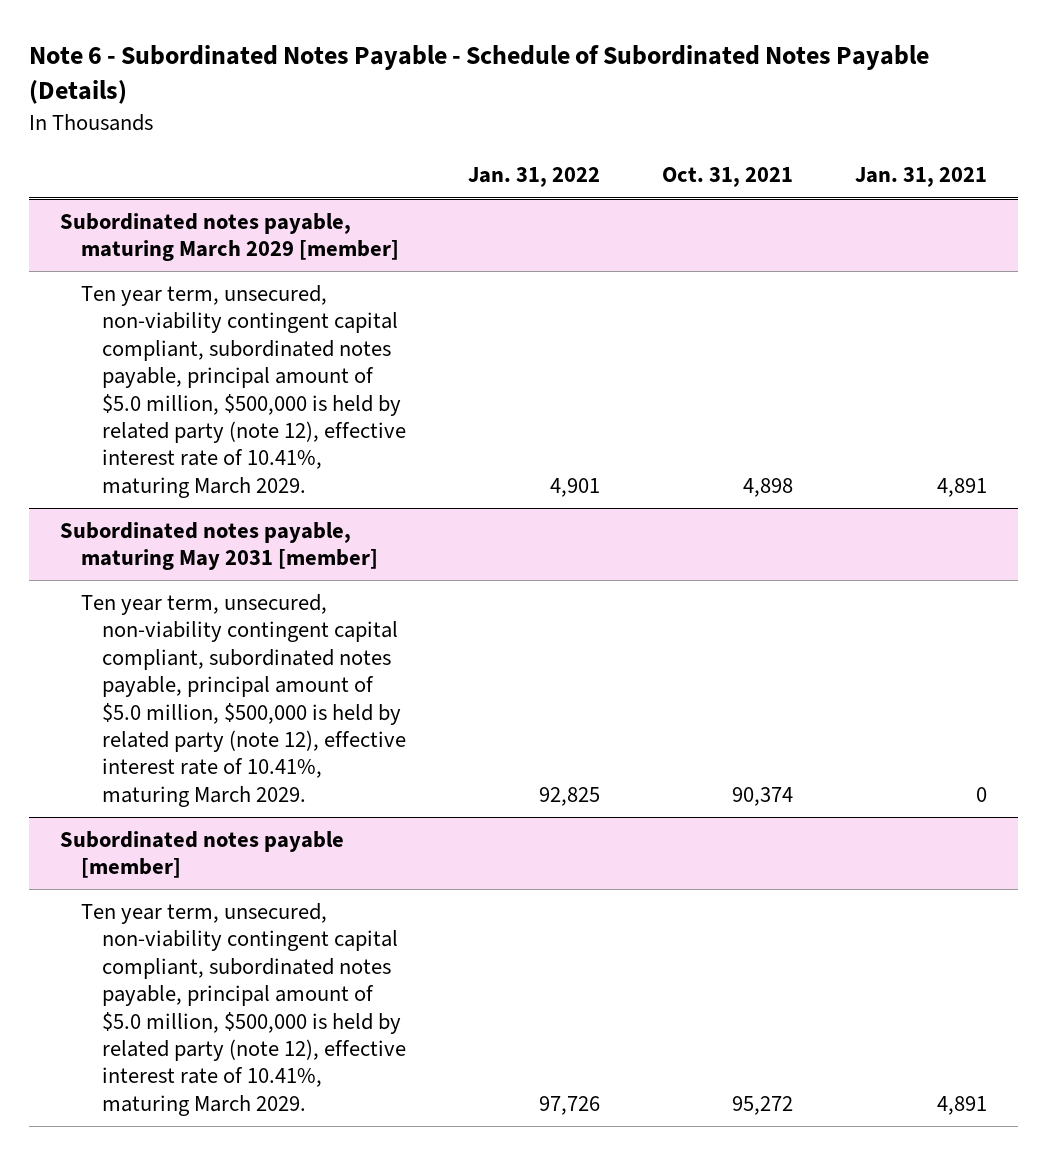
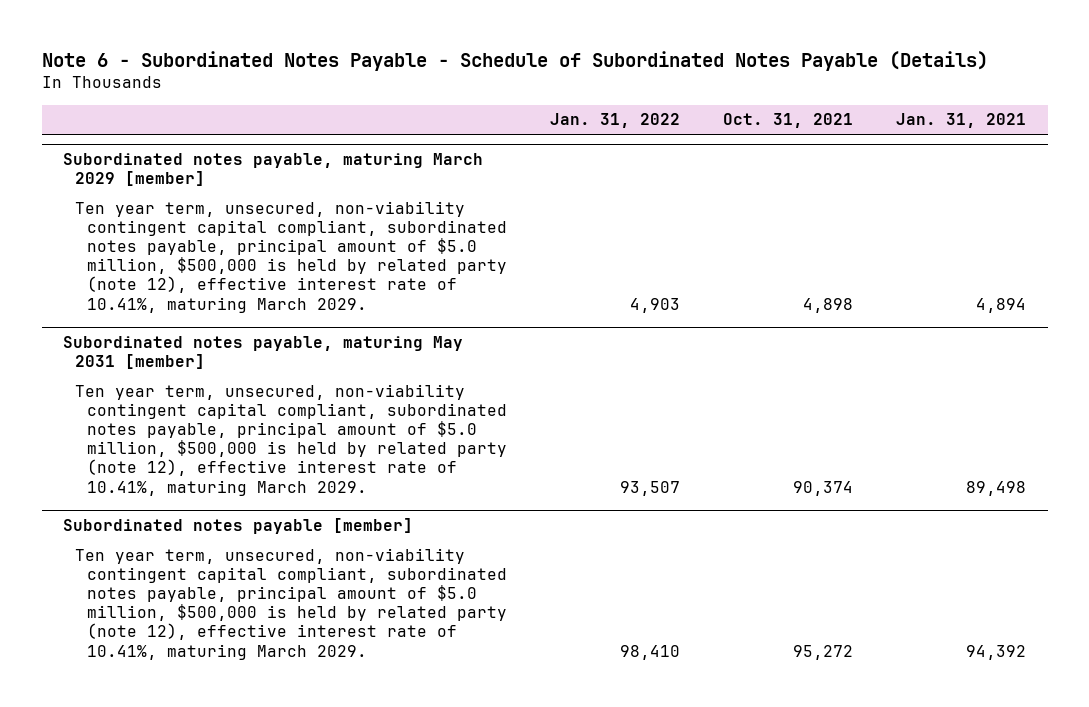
@ Subordinated notes payable, maturing March 2029 [member]
- Ten year term, unsecured, non-viability contingent capital compliant, subordinated notes payable, principal amount of $5.0 million, $500,000 is held by related party (note 12), effective interest rate of 10.41%, maturing March 2029. | 4,901 | 4,898 | 4,891
+ Ten year term, unsecured, non-viability contingent capital compliant, subordinated notes payable, principal amount of $5.0 million, $500,000 is held by related party (note 12), effective interest rate of 10.41%, maturing March 2029. | 4,903 | 4,898 | 4,894
@ Subordinated notes payable, maturing May 2031 [member]
- Ten year term, unsecured, non-viability contingent capital compliant, subordinated notes payable, principal amount of $5.0 million, $500,000 is held by related party (note 12), effective interest rate of 10.41%, maturing March 2029. | 92,825 | 90,374 | 0
+ Ten year term, unsecured, non-viability contingent capital compliant, subordinated notes payable, principal amount of $5.0 million, $500,000 is held by related party (note 12), effective interest rate of 10.41%, maturing March 2029. | 93,507 | 90,374 | 89,498
@ Subordinated notes payable [member]
- Ten year term, unsecured, non-viability contingent capital compliant, subordinated notes payable, principal amount of $5.0 million, $500,000 is held by related party (note 12), effective interest rate of 10.41%, maturing March 2029. | 97,726 | 95,272 | 4,891
+ Ten year term, unsecured, non-viability contingent capital compliant, subordinated notes payable, principal amount of $5.0 million, $500,000 is held by related party (note 12), effective interest rate of 10.41%, maturing March 2029. | 98,410 | 95,272 | 94,392

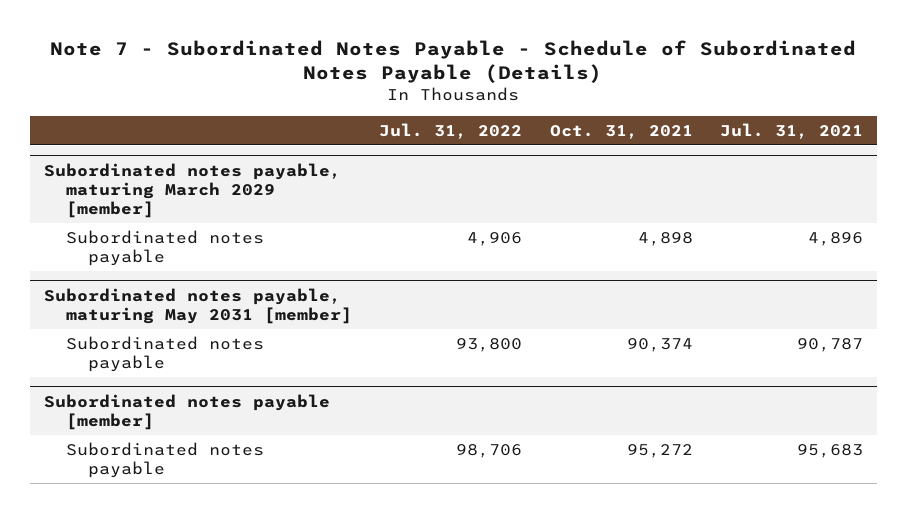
- Note 6 - Subordinated Notes Payable - Schedule of Subordinated Notes Payable (Details)
+ Note 7 - Subordinated Notes Payable - Schedule of Subordinated Notes Payable (Details)
- | Jan. 31, 2022 | Oct. 31, 2021 | Jan. 31, 2021
+ | Jul. 31, 2022 | Oct. 31, 2021 | Jul. 31, 2021
@ Subordinated notes payable, maturing March 2029 [member]
- Ten year term, unsecured, non-viability contingent capital compliant, subordinated notes payable, principal amount of $5.0 million, $500,000 is held by related party (note 12), effective interest rate of 10.41%, maturing March 2029. | 4,903 | 4,898 | 4,894
+ Subordinated notes payable | 4,906 | 4,898 | 4,896
@ Subordinated notes payable, maturing May 2031 [member]
- Ten year term, unsecured, non-viability contingent capital compliant, subordinated notes payable, principal amount of $5.0 million, $500,000 is held by related party (note 12), effective interest rate of 10.41%, maturing March 2029. | 93,507 | 90,374 | 89,498
+ Subordinated notes payable | 93,800 | 90,374 | 90,787
@ Subordinated notes payable [member]
- Ten year term, unsecured, non-viability contingent capital compliant, subordinated notes payable, principal amount of $5.0 million, $500,000 is held by related party (note 12), effective interest rate of 10.41%, maturing March 2029. | 98,410 | 95,272 | 94,392
+ Subordinated notes payable | 98,706 | 95,272 | 95,683

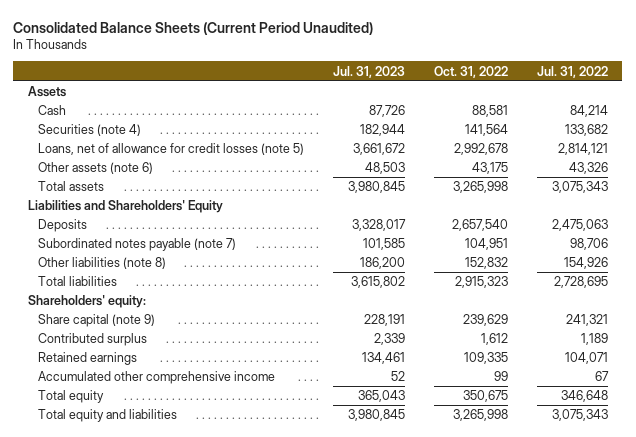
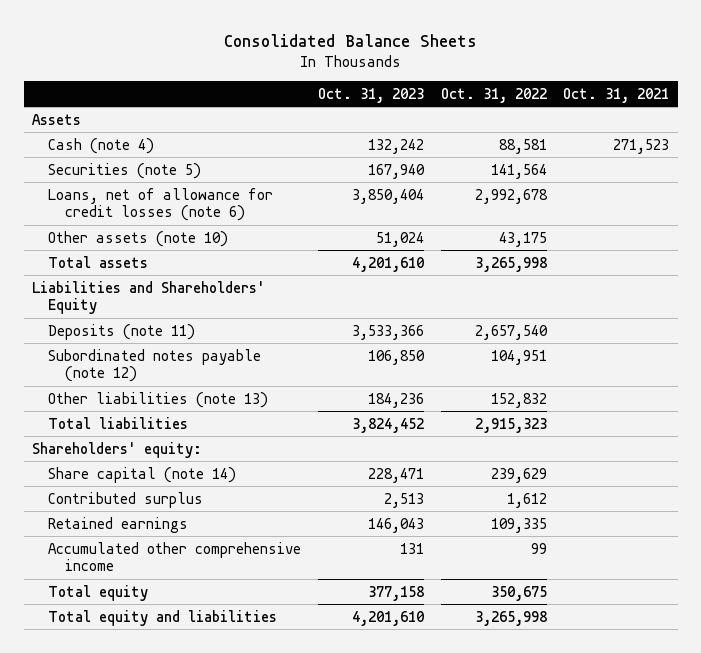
- Consolidated Balance Sheets (Current Period Unaudited)
+ Consolidated Balance Sheets
- | Jul. 31, 2023 | Oct. 31, 2022 | Jul. 31, 2022
+ | Oct. 31, 2023 | Oct. 31, 2022 | Oct. 31, 2021
- Cash | 87,726 | 88,581 | 84,214
- Securities (note 4) | 182,944 | 141,564 | 133,682
- Loans, net of allowance for credit losses (note 5) | 3,661,672 | 2,992,678 | 2,814,121
- Other assets (note 6) | 48,503 | 43,175 | 43,326
+ Cash (note 4) | 132,242 | 88,581 | 271,523
+ Securities (note 5) | 167,940 | 141,564 |
+ Loans, net of allowance for credit losses (note 6) | 3,850,404 | 2,992,678 |
+ Other assets (note 10) | 51,024 | 43,175 |
- Deposits | 3,328,017 | 2,657,540 | 2,475,063
- Subordinated notes payable (note 7) | 101,585 | 104,951 | 98,706
- Other liabilities (note 8) | 186,200 | 152,832 | 154,926
+ Deposits (note 11) | 3,533,366 | 2,657,540 |
+ Subordinated notes payable (note 12) | 106,850 | 104,951 |
+ Other liabilities (note 13) | 184,236 | 152,832 |
- Share capital (note 9) | 228,191 | 239,629 | 241,321
+ Share capital (note 14) | 228,471 | 239,629 |

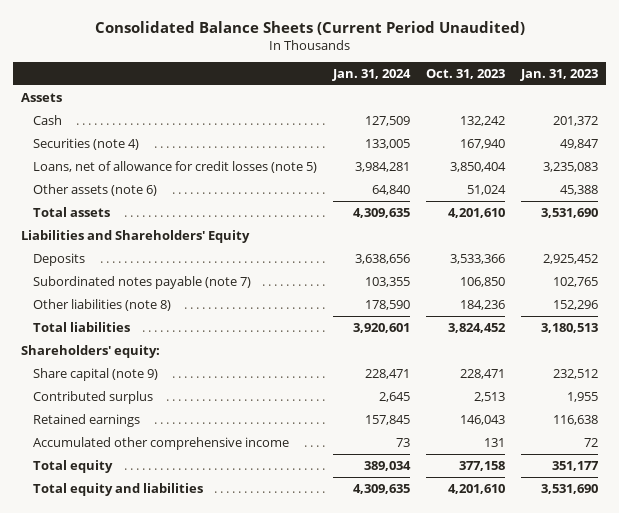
- Consolidated Balance Sheets
+ Consolidated Balance Sheets (Current Period Unaudited)
- | Oct. 31, 2023 | Oct. 31, 2022 | Oct. 31, 2021
+ | Jan. 31, 2024 | Oct. 31, 2023 | Jan. 31, 2023
- Cash (note 4) | 132,242 | 88,581 | 271,523
- Securities (note 5) | 167,940 | 141,564 |
- Loans, net of allowance for credit losses (note 6) | 3,850,404 | 2,992,678 |
- Other assets (note 10) | 51,024 | 43,175 |
+ Cash | 127,509 | 132,242 | 201,372
+ Securities (note 4) | 133,005 | 167,940 | 49,847
+ Loans, net of allowance for credit losses (note 5) | 3,984,281 | 3,850,404 | 3,235,083
+ Other assets (note 6) | 64,840 | 51,024 | 45,388
- Deposits (note 11) | 3,533,366 | 2,657,540 |
- Subordinated notes payable (note 12) | 106,850 | 104,951 |
- Other liabilities (note 13) | 184,236 | 152,832 |
+ Deposits | 3,638,656 | 3,533,366 | 2,925,452
+ Subordinated notes payable (note 7) | 103,355 | 106,850 | 102,765
+ Other liabilities (note 8) | 178,590 | 184,236 | 152,296
- Share capital (note 14) | 228,471 | 239,629 |
+ Share capital (note 9) | 228,471 | 228,471 | 232,512

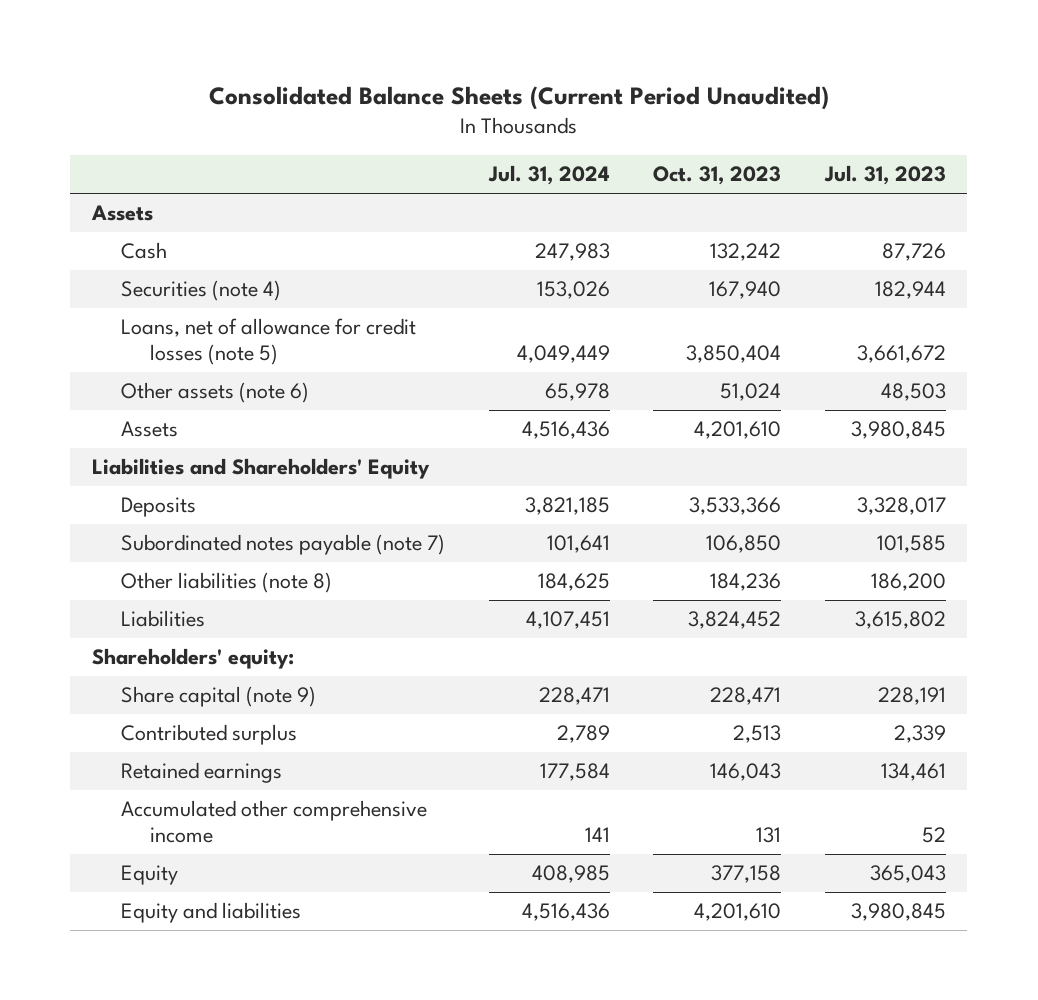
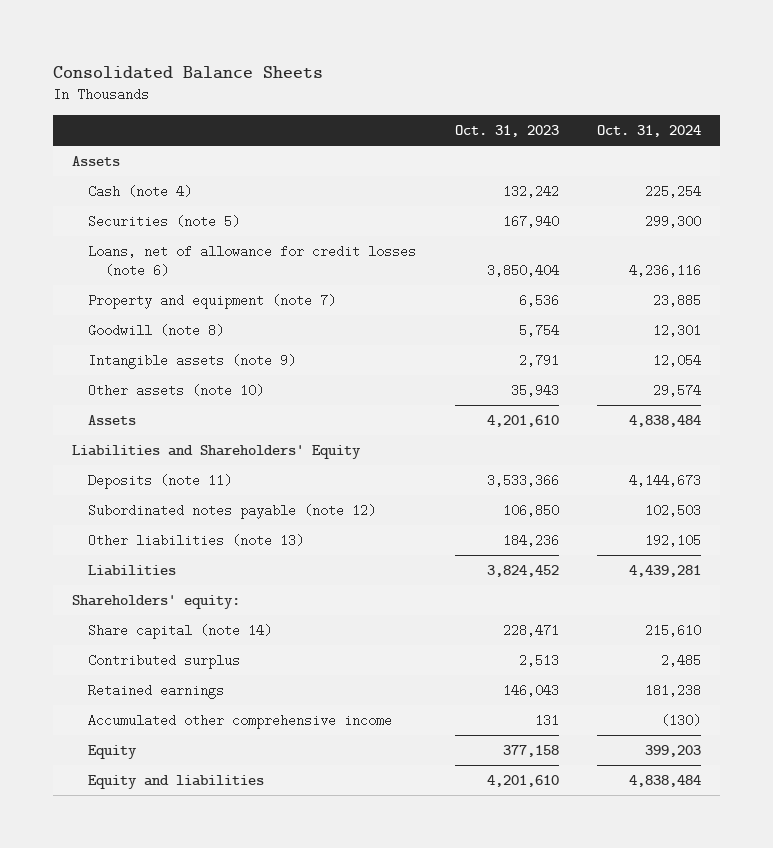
- Consolidated Balance Sheets (Current Period Unaudited)
+ Consolidated Balance Sheets
- | Jul. 31, 2024 | Oct. 31, 2023 | Jul. 31, 2023
+ | Oct. 31, 2023 | Oct. 31, 2024
- Cash | 247,983 | 132,242 | 87,726
- Securities (note 4) | 153,026 | 167,940 | 182,944
- Loans, net of allowance for credit losses (note 5) | 4,049,449 | 3,850,404 | 3,661,672
- Other assets (note 6) | 65,978 | 51,024 | 48,503
+ Cash (note 4) | 132,242 | 225,254
+ Securities (note 5) | 167,940 | 299,300
+ Loans, net of allowance for credit losses (note 6) | 3,850,404 | 4,236,116
+ Property and equipment (note 7) | 6,536 | 23,885
+ Goodwill (note 8) | 5,754 | 12,301
+ Intangible assets (note 9) | 2,791 | 12,054
+ Other assets (note 10) | 35,943 | 29,574
- Deposits | 3,821,185 | 3,533,366 | 3,328,017
- Subordinated notes payable (note 7) | 101,641 | 106,850 | 101,585
- Other liabilities (note 8) | 184,625 | 184,236 | 186,200
+ Deposits (note 11) | 3,533,366 | 4,144,673
+ Subordinated notes payable (note 12) | 106,850 | 102,503
+ Other liabilities (note 13) | 184,236 | 192,105
- Share capital (note 9) | 228,471 | 228,471 | 228,191
+ Share capital (note 14) | 228,471 | 215,610

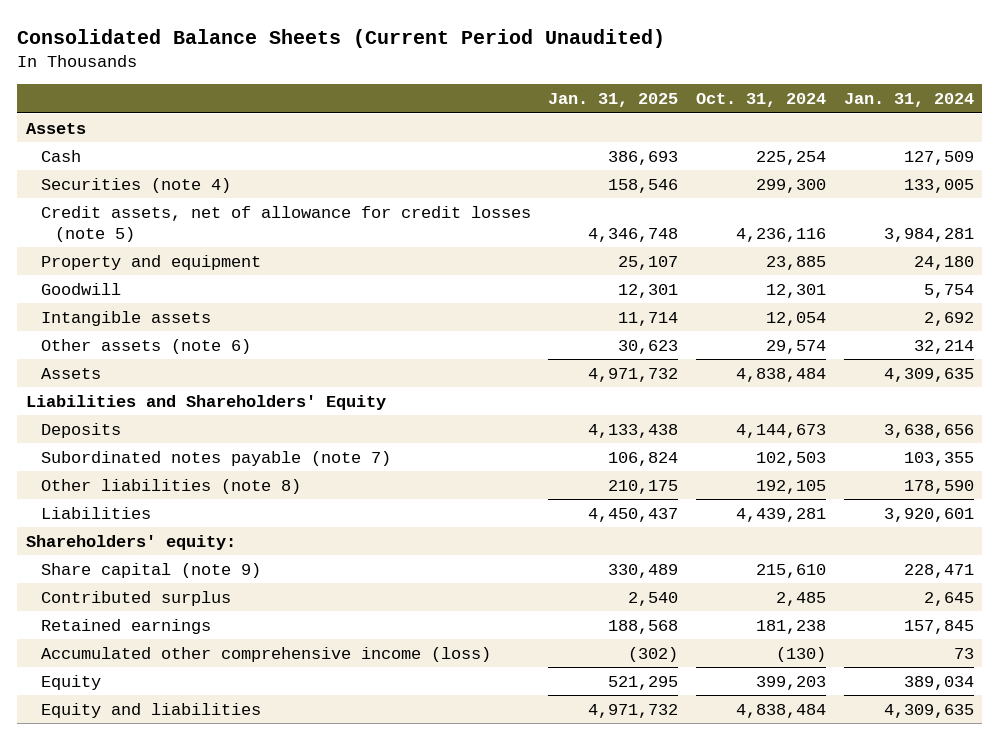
- Consolidated Balance Sheets
+ Consolidated Balance Sheets (Current Period Unaudited)
- | Oct. 31, 2023 | Oct. 31, 2024
+ | Jan. 31, 2025 | Oct. 31, 2024 | Jan. 31, 2024
- Cash (note 4) | 132,242 | 225,254
- Securities (note 5) | 167,940 | 299,300
- Loans, net of allowance for credit losses (note 6) | 3,850,404 | 4,236,116
- Property and equipment (note 7) | 6,536 | 23,885
- Goodwill (note 8) | 5,754 | 12,301
- Intangible assets (note 9) | 2,791 | 12,054
- Other assets (note 10) | 35,943 | 29,574
+ Cash | 386,693 | 225,254 | 127,509
+ Securities (note 4) | 158,546 | 299,300 | 133,005
+ Credit assets, net of allowance for credit losses (note 5) | 4,346,748 | 4,236,116 | 3,984,281
+ Property and equipment | 25,107 | 23,885 | 24,180
+ Goodwill | 12,301 | 12,301 | 5,754
+ Intangible assets | 11,714 | 12,054 | 2,692
+ Other assets (note 6) | 30,623 | 29,574 | 32,214
- Deposits (note 11) | 3,533,366 | 4,144,673
- Subordinated notes payable (note 12) | 106,850 | 102,503
- Other liabilities (note 13) | 184,236 | 192,105
+ Deposits | 4,133,438 | 4,144,673 | 3,638,656
+ Subordinated notes payable (note 7) | 106,824 | 102,503 | 103,355
+ Other liabilities (note 8) | 210,175 | 192,105 | 178,590
- Share capital (note 14) | 228,471 | 215,610
+ Share capital (note 9) | 330,489 | 215,610 | 228,471
- Accumulated other comprehensive income | 131 | (130)
+ Accumulated other comprehensive income (loss) | (302) | (130) | 73

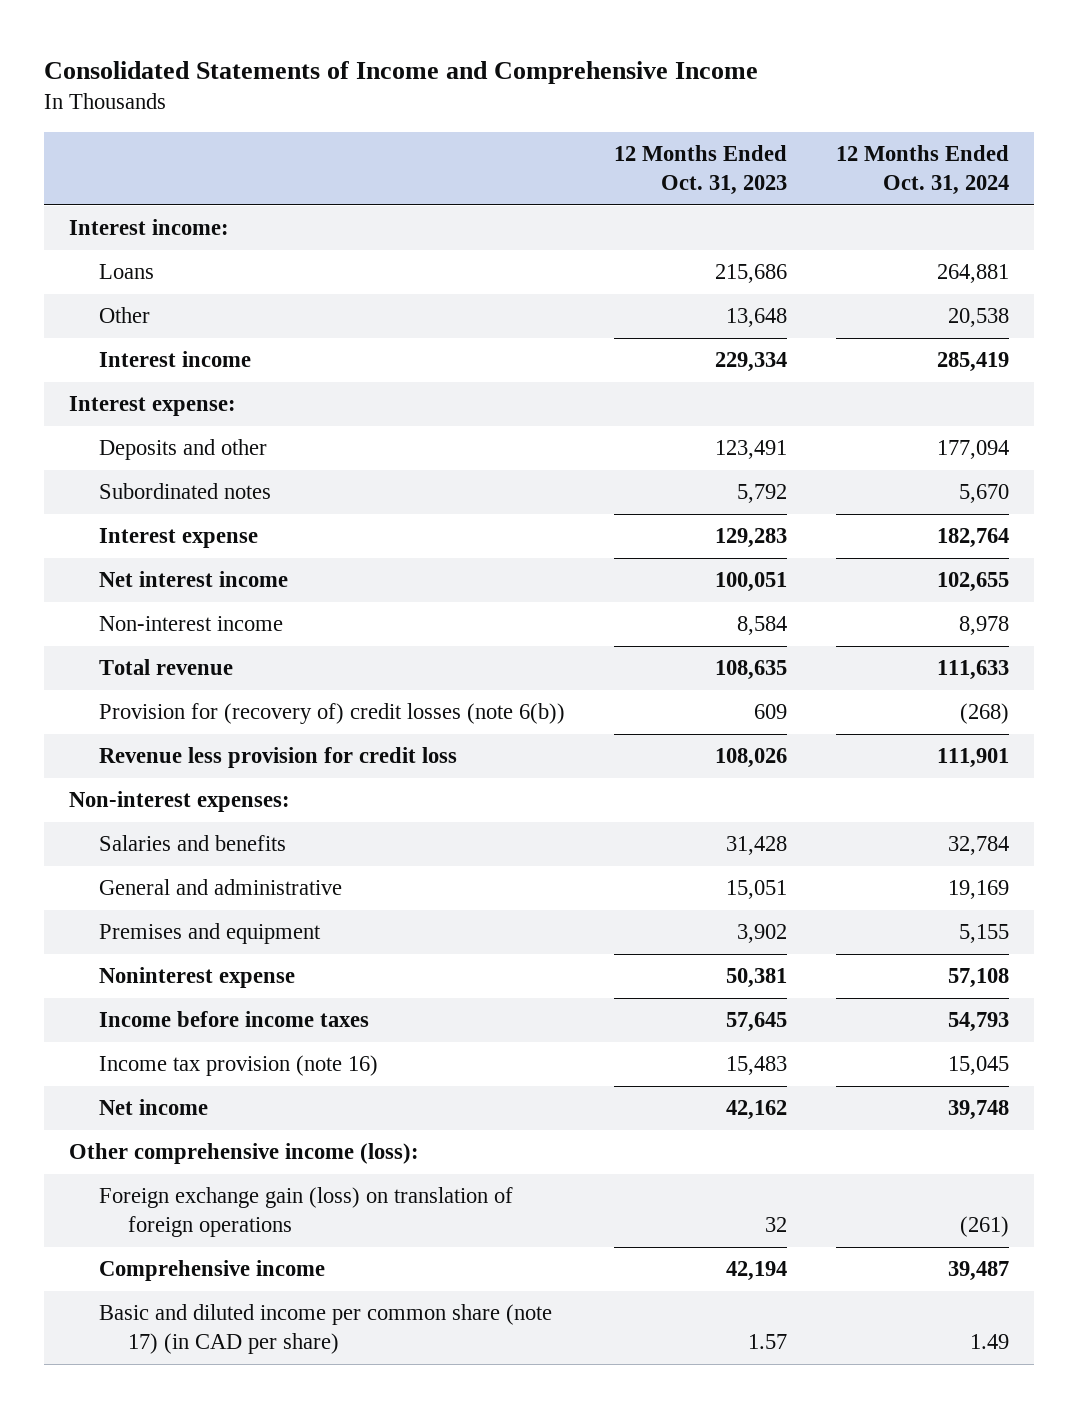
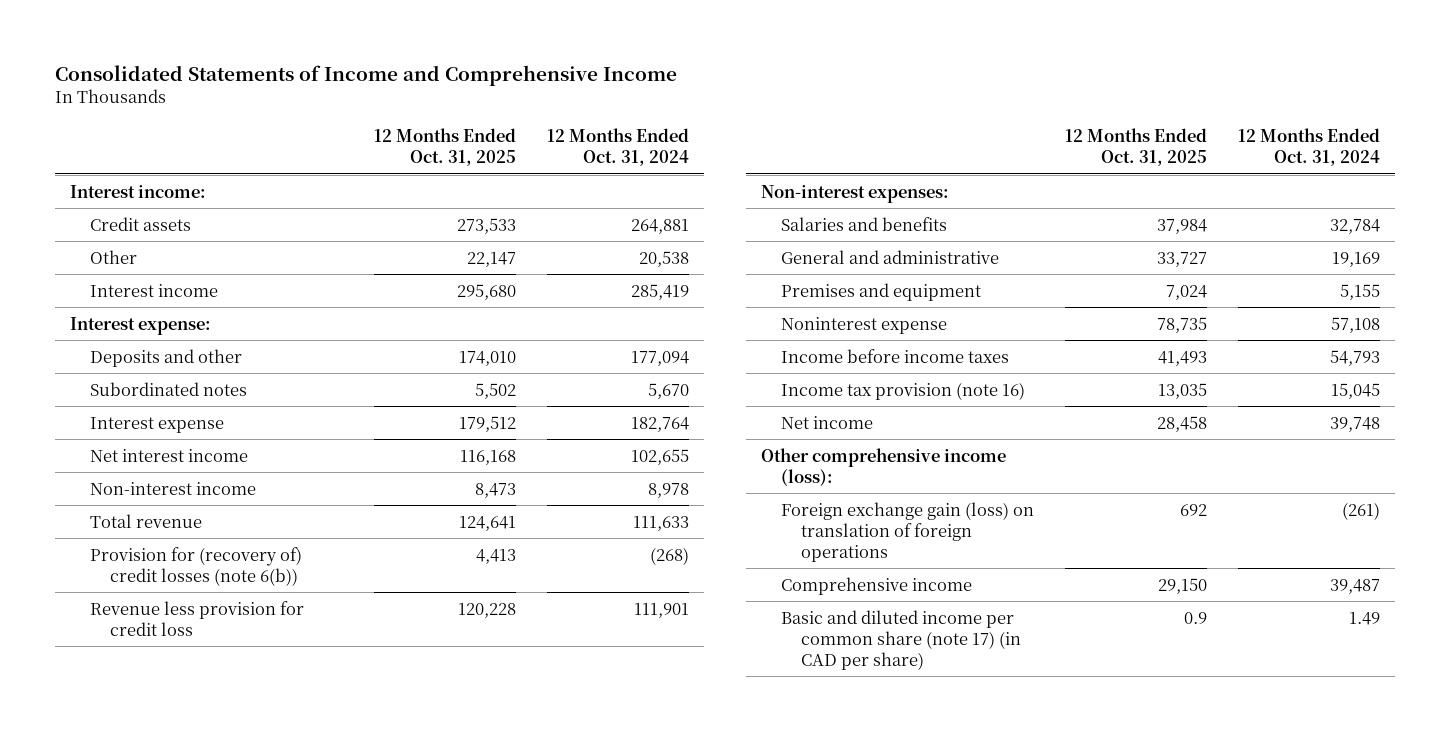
- | 12 Months Ended Oct. 31, 2023 | 12 Months Ended Oct. 31, 2024
+ | 12 Months Ended Oct. 31, 2025 | 12 Months Ended Oct. 31, 2024
- Loans | 215,686 | 264,881
+ Credit assets | 273,533 | 264,881

